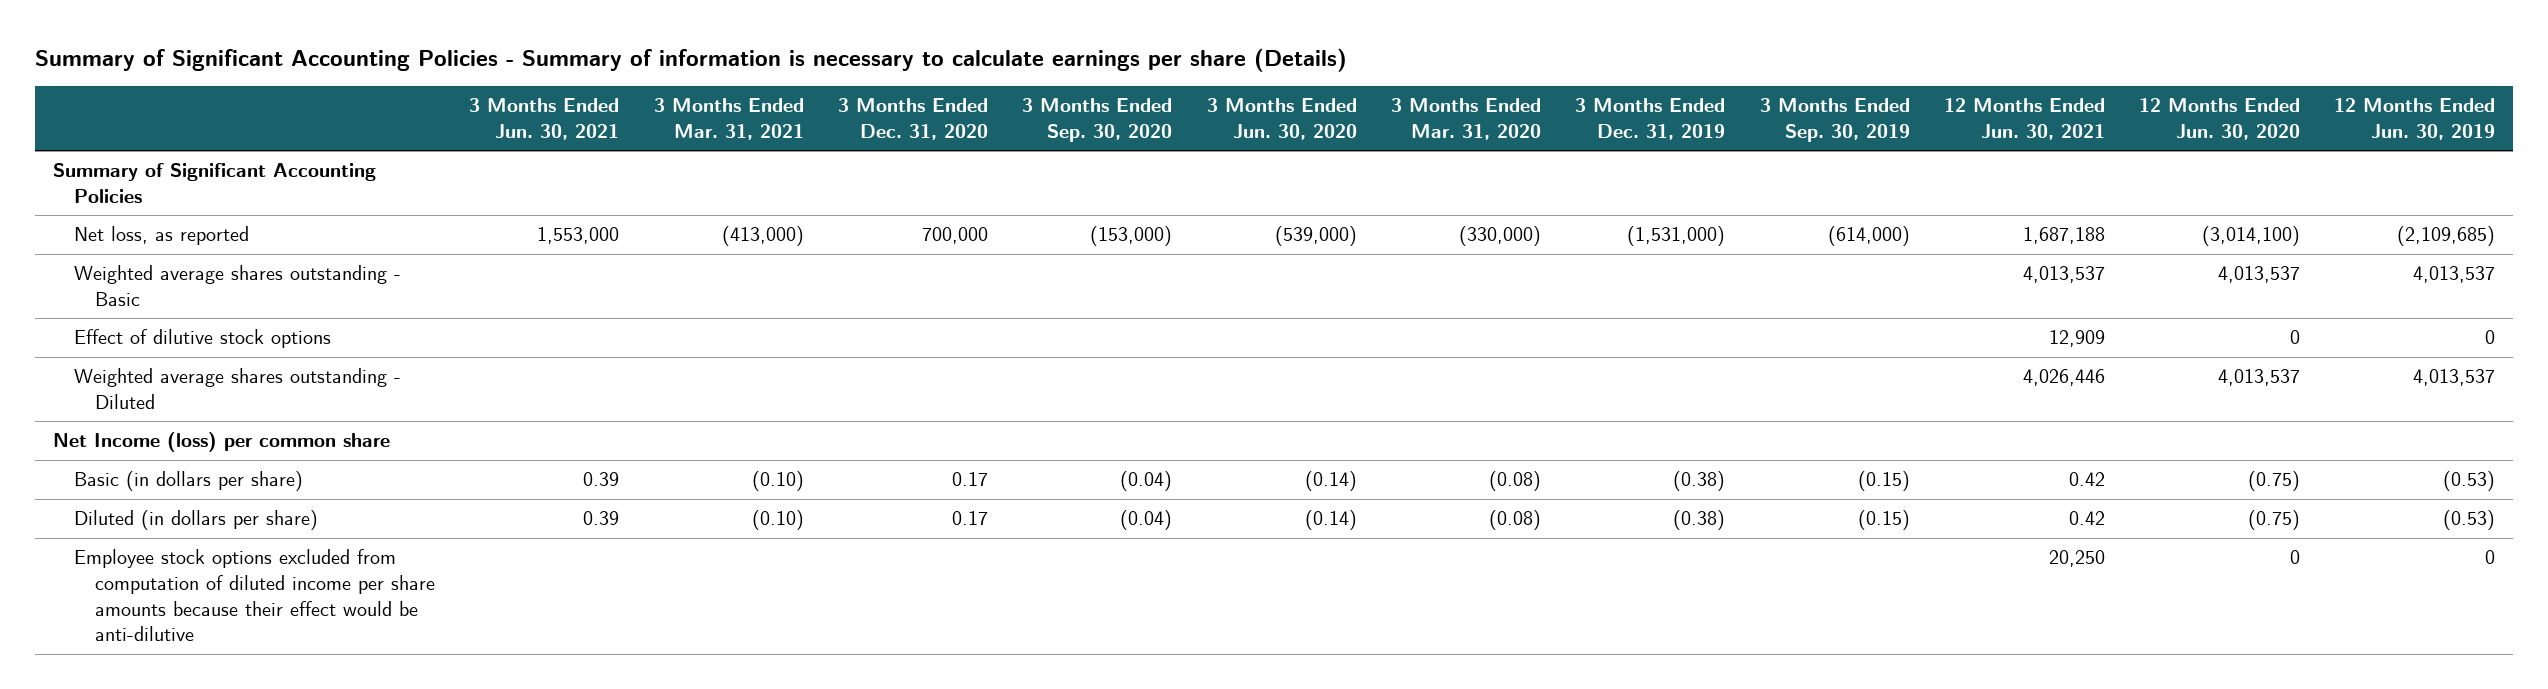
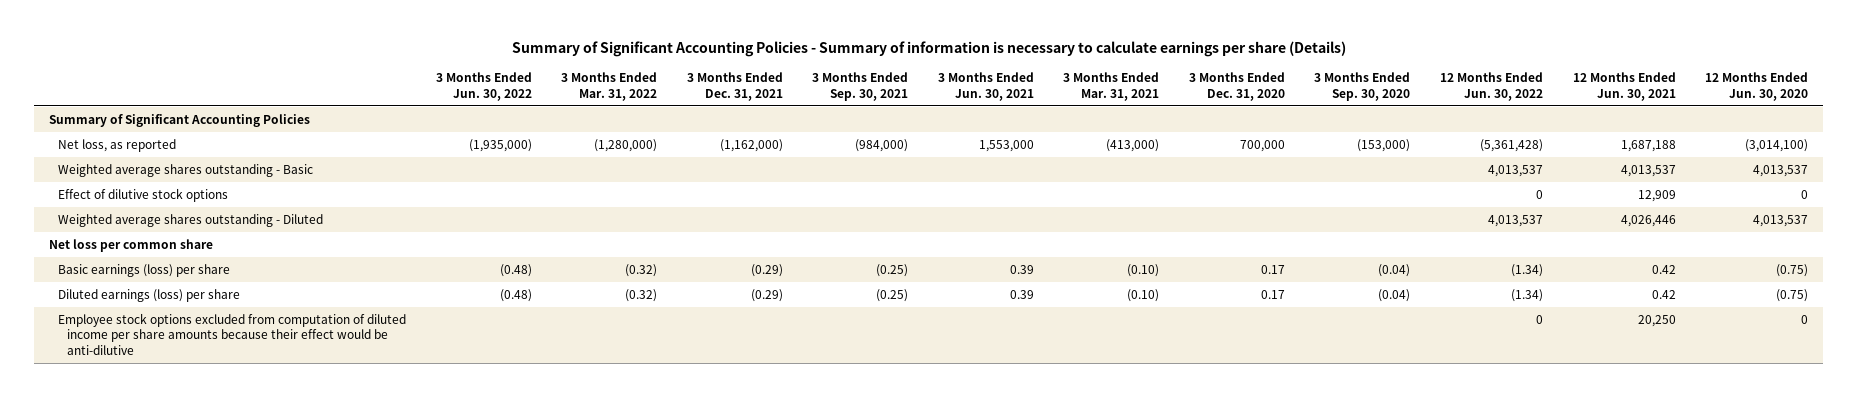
- | 3 Months Ended Jun. 30, 2021 | 3 Months Ended Mar. 31, 2021 | 3 Months Ended Dec. 31, 2020 | 3 Months Ended Sep. 30, 2020 | 3 Months Ended Jun. 30, 2020 | 3 Months Ended Mar. 31, 2020 | 3 Months Ended Dec. 31, 2019 | 3 Months Ended Sep. 30, 2019 | 12 Months Ended Jun. 30, 2021 | 12 Months Ended Jun. 30, 2020 | 12 Months Ended Jun. 30, 2019
+ | 3 Months Ended Jun. 30, 2022 | 3 Months Ended Mar. 31, 2022 | 3 Months Ended Dec. 31, 2021 | 3 Months Ended Sep. 30, 2021 | 3 Months Ended Jun. 30, 2021 | 3 Months Ended Mar. 31, 2021 | 3 Months Ended Dec. 31, 2020 | 3 Months Ended Sep. 30, 2020 | 12 Months Ended Jun. 30, 2022 | 12 Months Ended Jun. 30, 2021 | 12 Months Ended Jun. 30, 2020
- Net Income (loss) per common share
- Basic (in dollars per share) | 0.39 | (0.10) | 0.17 | (0.04) | (0.14) | (0.08) | (0.38) | (0.15) | 0.42 | (0.75) | (0.53)
- Diluted (in dollars per share) | 0.39 | (0.10) | 0.17 | (0.04) | (0.14) | (0.08) | (0.38) | (0.15) | 0.42 | (0.75) | (0.53)
+ Net loss per common share
+ Basic earnings (loss) per share | (0.48) | (0.32) | (0.29) | (0.25) | 0.39 | (0.10) | 0.17 | (0.04) | (1.34) | 0.42 | (0.75)
+ Diluted earnings (loss) per share | (0.48) | (0.32) | (0.29) | (0.25) | 0.39 | (0.10) | 0.17 | (0.04) | (1.34) | 0.42 | (0.75)

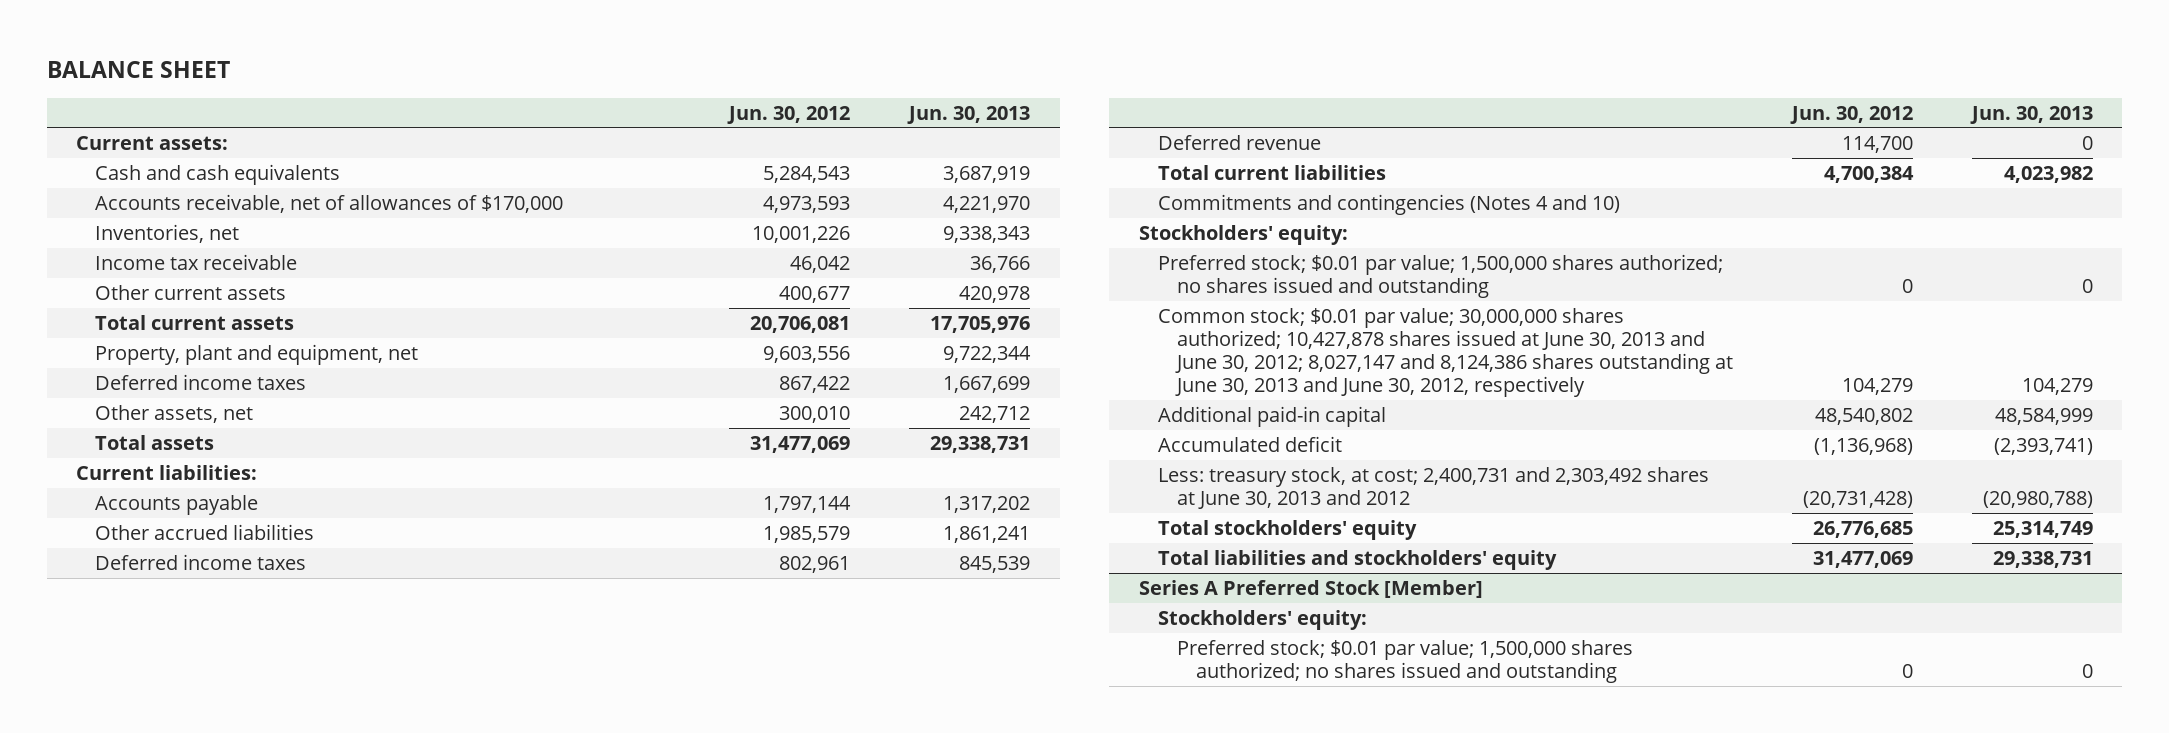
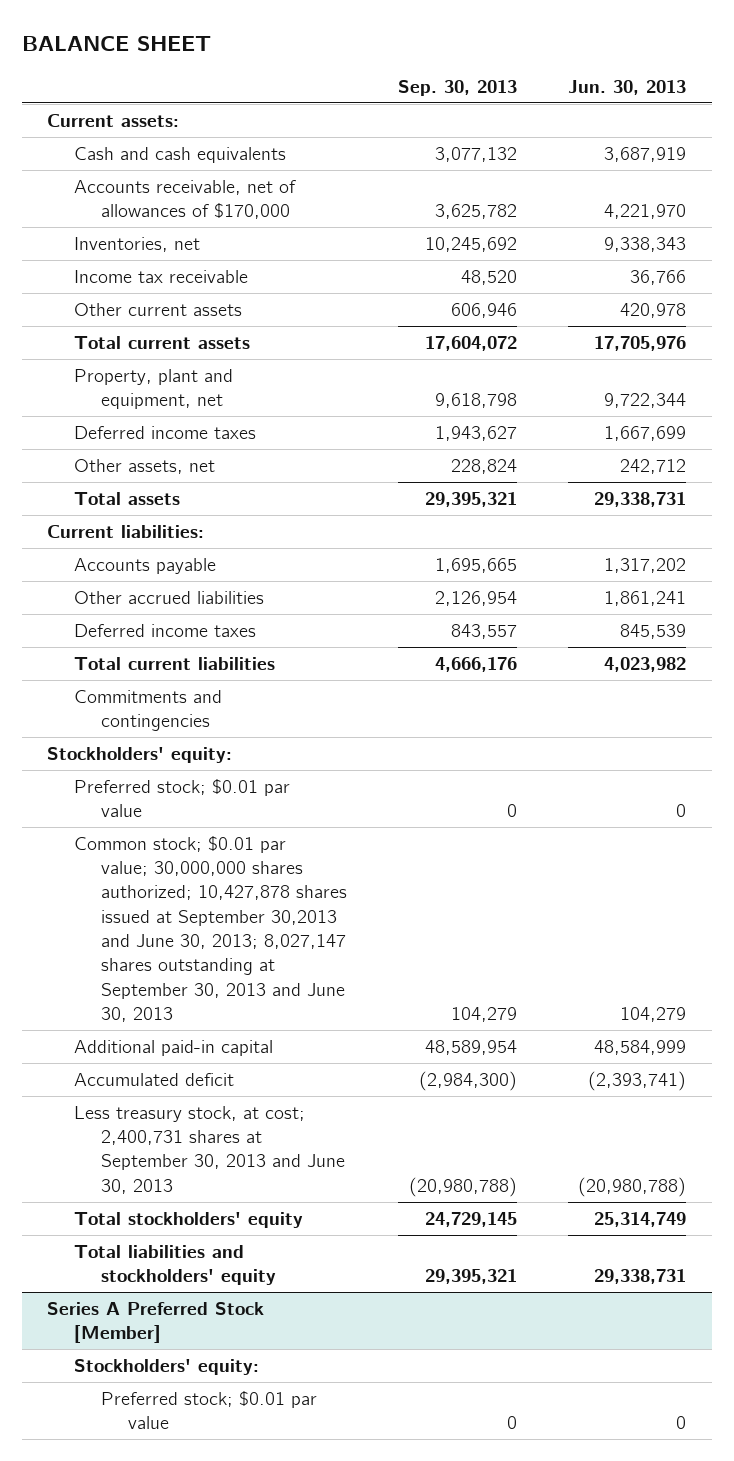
- | Jun. 30, 2012 | Jun. 30, 2013
+ | Sep. 30, 2013 | Jun. 30, 2013
- Deferred revenue | 114,700 | 0
- Commitments and contingencies (Notes 4 and 10)
+ Commitments and contingencies
- Preferred stock; $0.01 par value; 1,500,000 shares authorized; no shares issued and outstanding | 0 | 0
- Common stock; $0.01 par value; 30,000,000 shares authorized; 10,427,878 shares issued at June 30, 2013 and June 30, 2012; 8,027,147 and 8,124,386 shares outstanding at June 30, 2013 and June 30, 2012, respectively | 104,279 | 104,279
+ Preferred stock; $0.01 par value | 0 | 0
+ Common stock; $0.01 par value; 30,000,000 shares authorized; 10,427,878 shares issued at September 30,2013 and June 30, 2013; 8,027,147 shares outstanding at September 30, 2013 and June 30, 2013 | 104,279 | 104,279
- Less: treasury stock, at cost; 2,400,731 and 2,303,492 shares at June 30, 2013 and 2012 | (20,731,428) | (20,980,788)
+ Less treasury stock, at cost; 2,400,731 shares at September 30, 2013 and June 30, 2013 | (20,980,788) | (20,980,788)
@ Series A Preferred Stock [Member]
- Preferred stock; $0.01 par value; 1,500,000 shares authorized; no shares issued and outstanding | 0 | 0
+ Preferred stock; $0.01 par value | 0 | 0

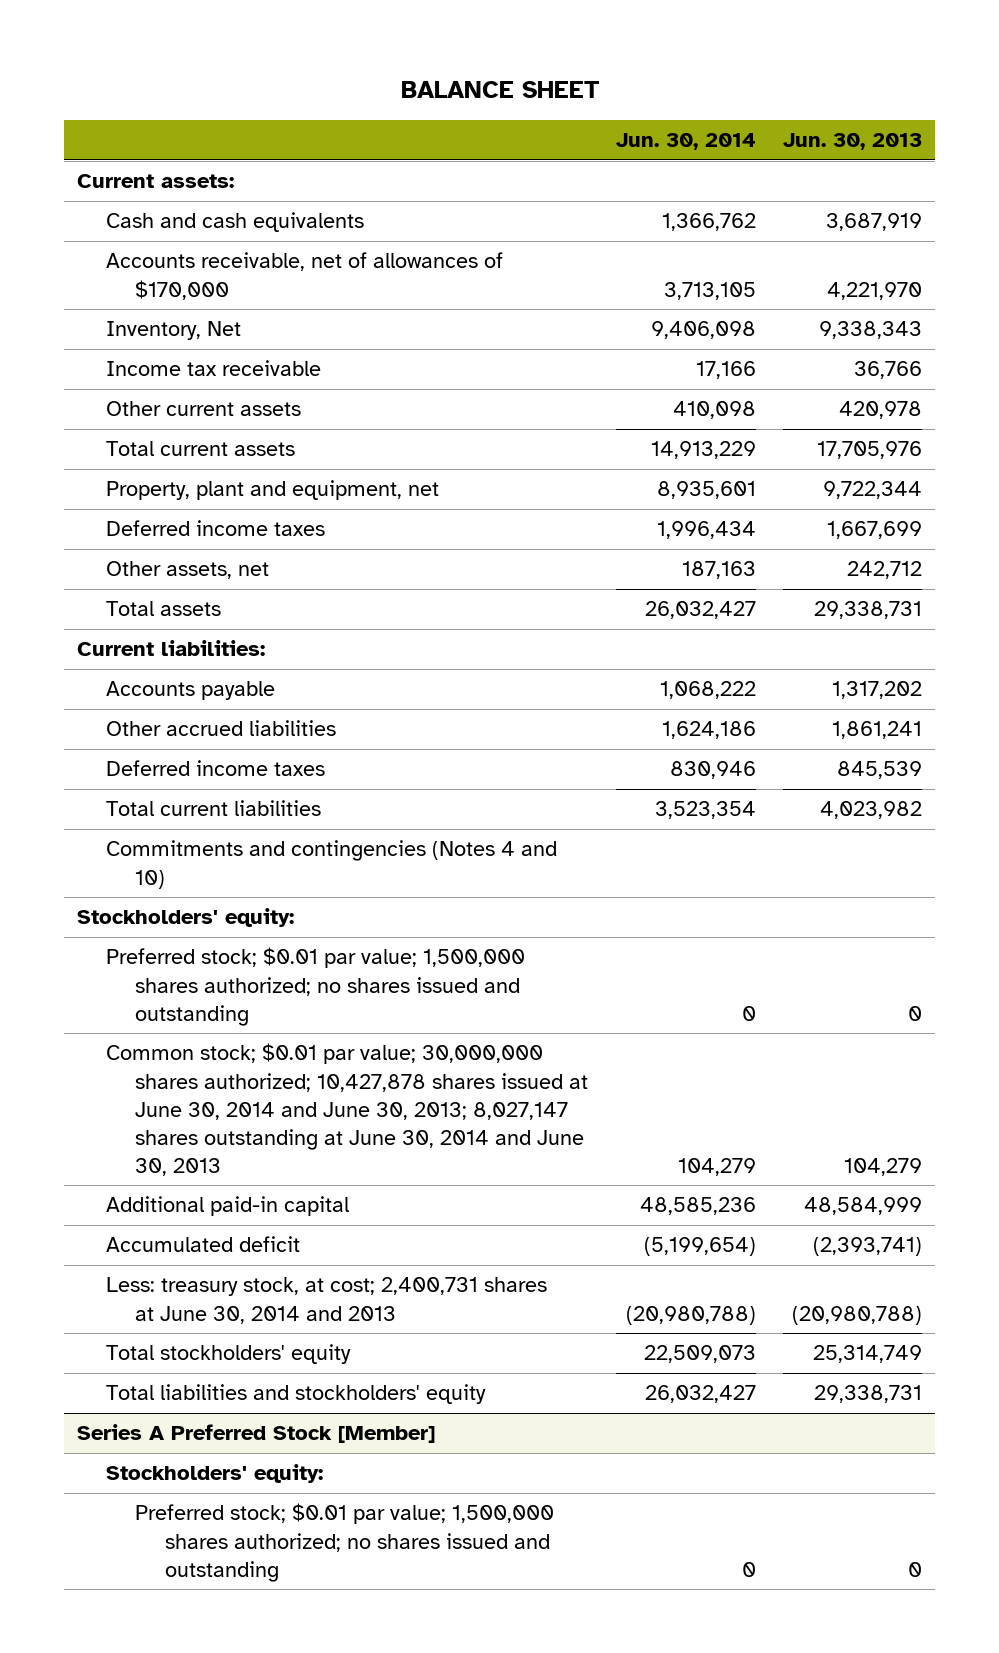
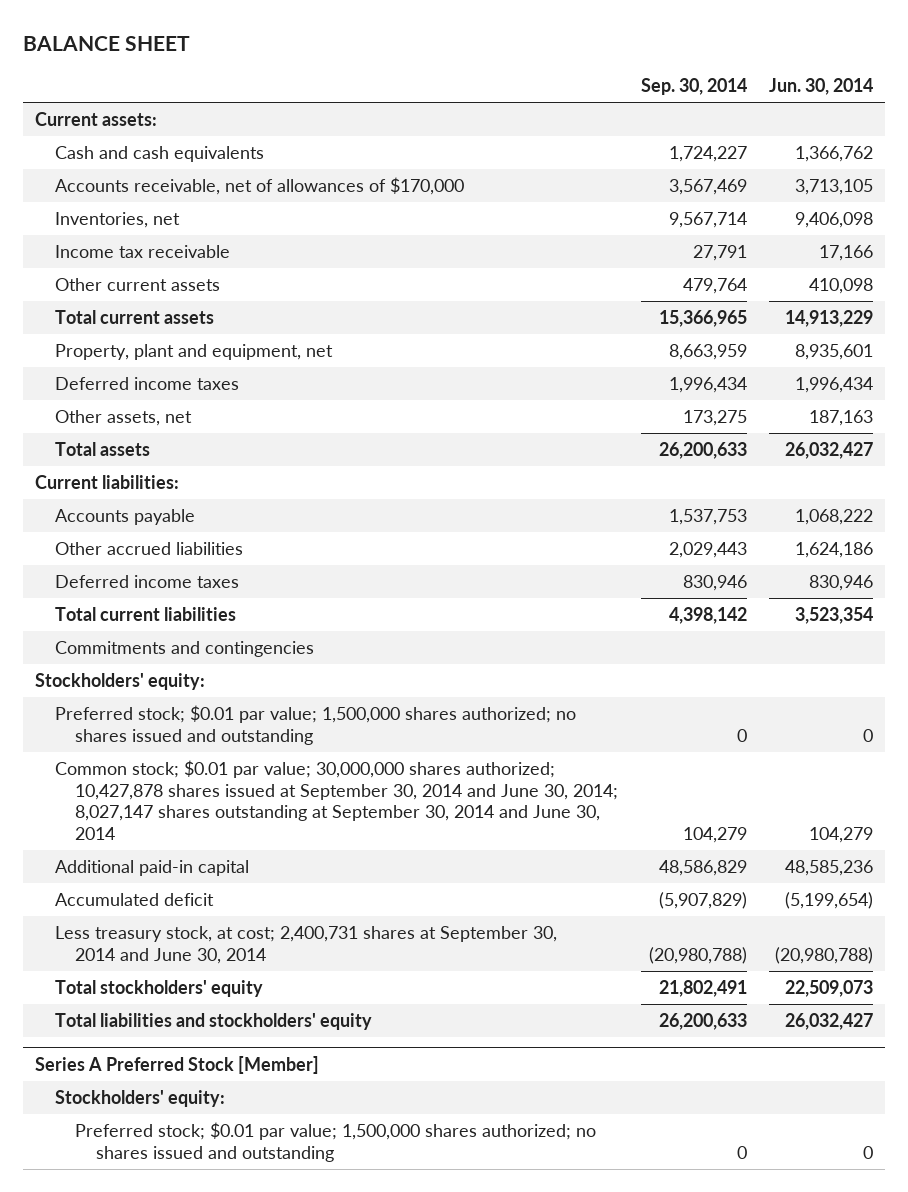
- | Jun. 30, 2014 | Jun. 30, 2013
+ | Sep. 30, 2014 | Jun. 30, 2014
- Inventory, Net | 9,406,098 | 9,338,343
+ Inventories, net | 9,567,714 | 9,406,098
- Commitments and contingencies (Notes 4 and 10)
+ Commitments and contingencies
- Common stock; $0.01 par value; 30,000,000 shares authorized; 10,427,878 shares issued at June 30, 2014 and June 30, 2013; 8,027,147 shares outstanding at June 30, 2014 and June 30, 2013 | 104,279 | 104,279
+ Common stock; $0.01 par value; 30,000,000 shares authorized; 10,427,878 shares issued at September 30, 2014 and June 30, 2014; 8,027,147 shares outstanding at September 30, 2014 and June 30, 2014 | 104,279 | 104,279
- Less: treasury stock, at cost; 2,400,731 shares at June 30, 2014 and 2013 | (20,980,788) | (20,980,788)
+ Less treasury stock, at cost; 2,400,731 shares at September 30, 2014 and June 30, 2014 | (20,980,788) | (20,980,788)

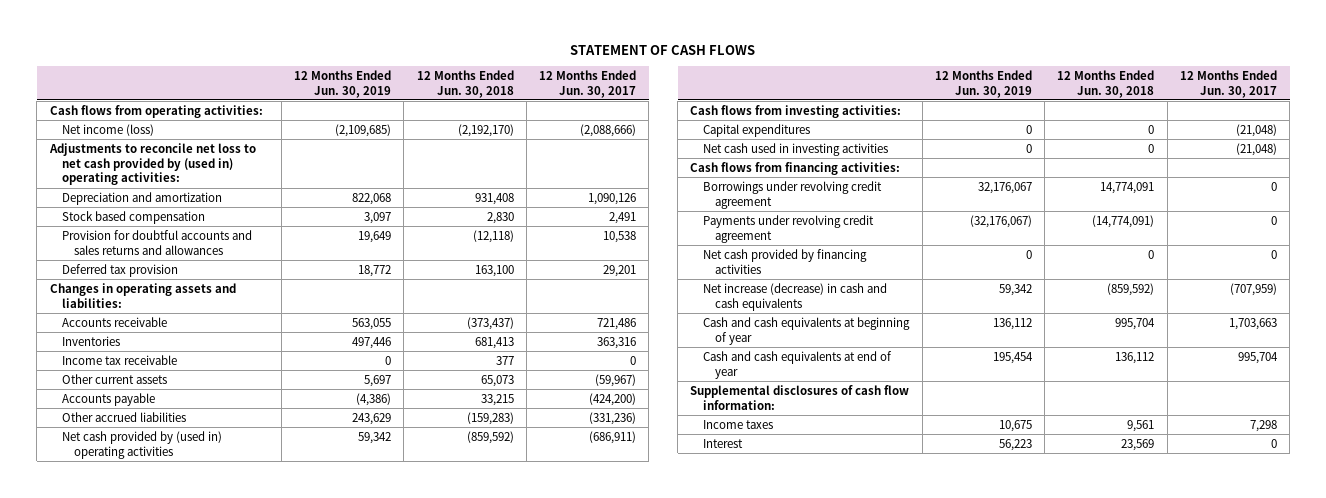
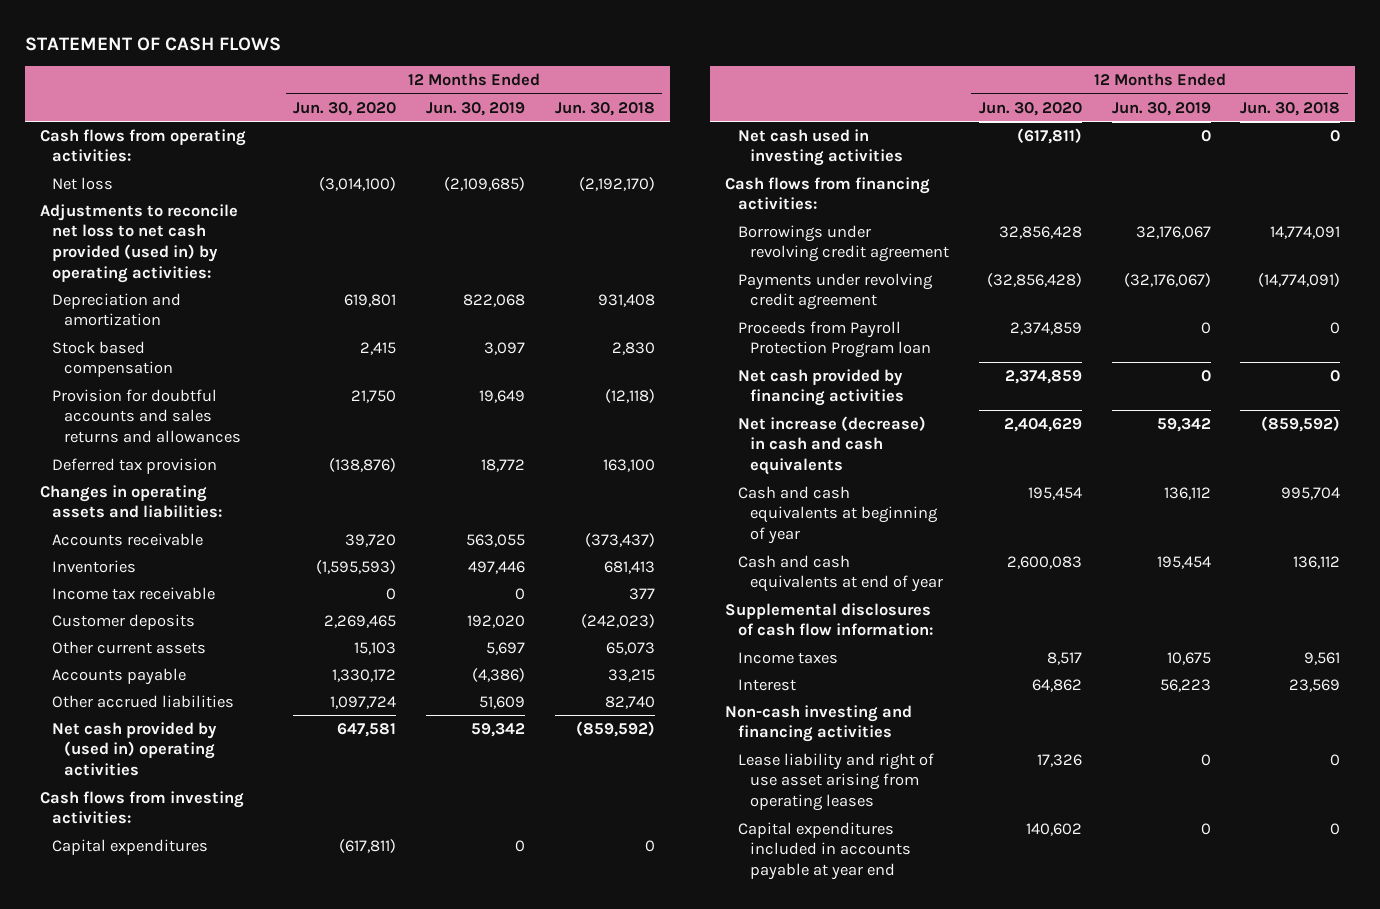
- | 12 Months Ended Jun. 30, 2019 | 12 Months Ended Jun. 30, 2018 | 12 Months Ended Jun. 30, 2017
+ | 12 Months Ended Jun. 30, 2020 | 12 Months Ended Jun. 30, 2019 | 12 Months Ended Jun. 30, 2018
- Net income (loss) | (2,109,685) | (2,192,170) | (2,088,666)
- Adjustments to reconcile net loss to net cash provided by (used in) operating activities:
+ Net loss | (3,014,100) | (2,109,685) | (2,192,170)
+ Adjustments to reconcile net loss to net cash provided (used in) by operating activities:
+ Customer deposits | 2,269,465 | 192,020 | (242,023)
- Other accrued liabilities | 243,629 | (159,283) | (331,236)
+ Other accrued liabilities | 1,097,724 | 51,609 | 82,740
+ Proceeds from Payroll Protection Program loan | 2,374,859 | 0 | 0
+ Non-cash investing and financing activities
+ Lease liability and right of use asset arising from operating leases | 17,326 | 0 | 0
+ Capital expenditures included in accounts payable at year end | 140,602 | 0 | 0

